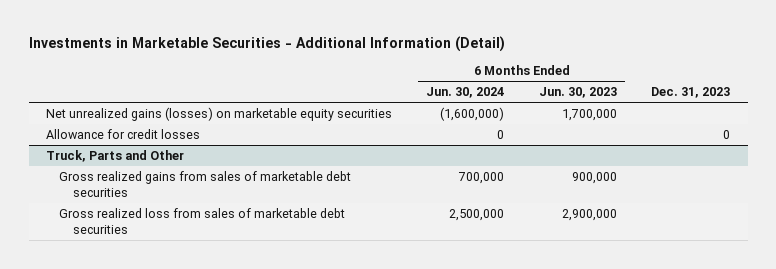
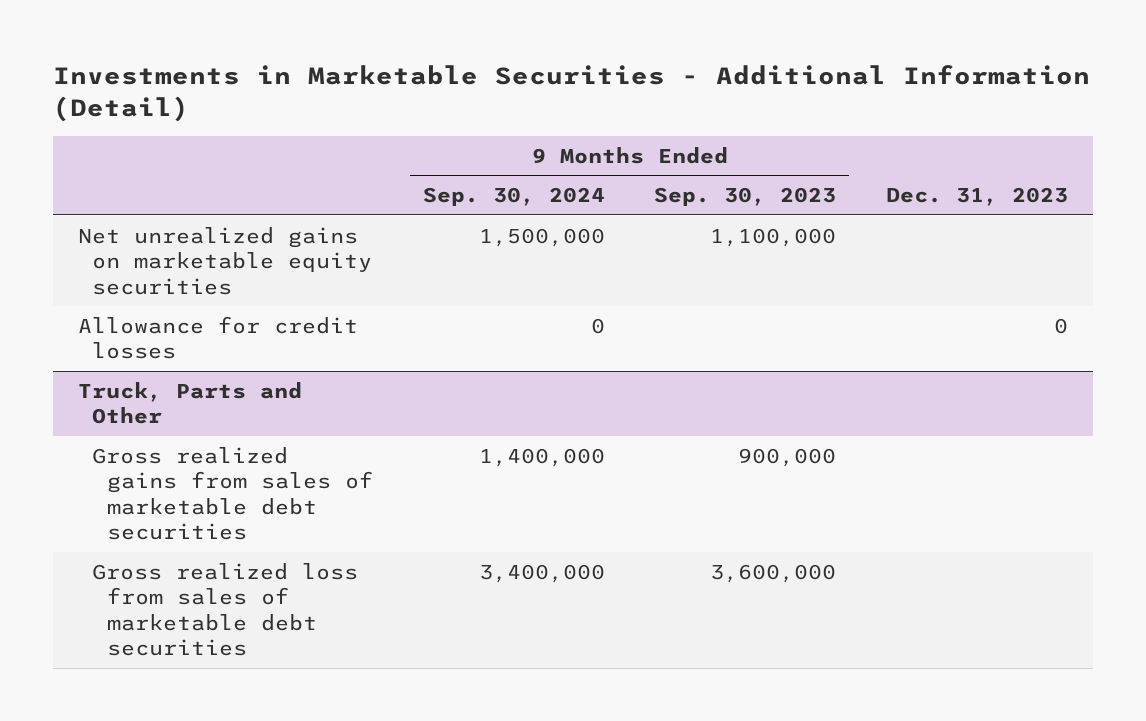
- | 6 Months Ended Jun. 30, 2024 | 6 Months Ended Jun. 30, 2023 | Dec. 31, 2023
+ | 9 Months Ended Sep. 30, 2024 | 9 Months Ended Sep. 30, 2023 | Dec. 31, 2023
- Net unrealized gains (losses) on marketable equity securities | (1,600,000) | 1,700,000 |
+ Net unrealized gains on marketable equity securities | 1,500,000 | 1,100,000 |

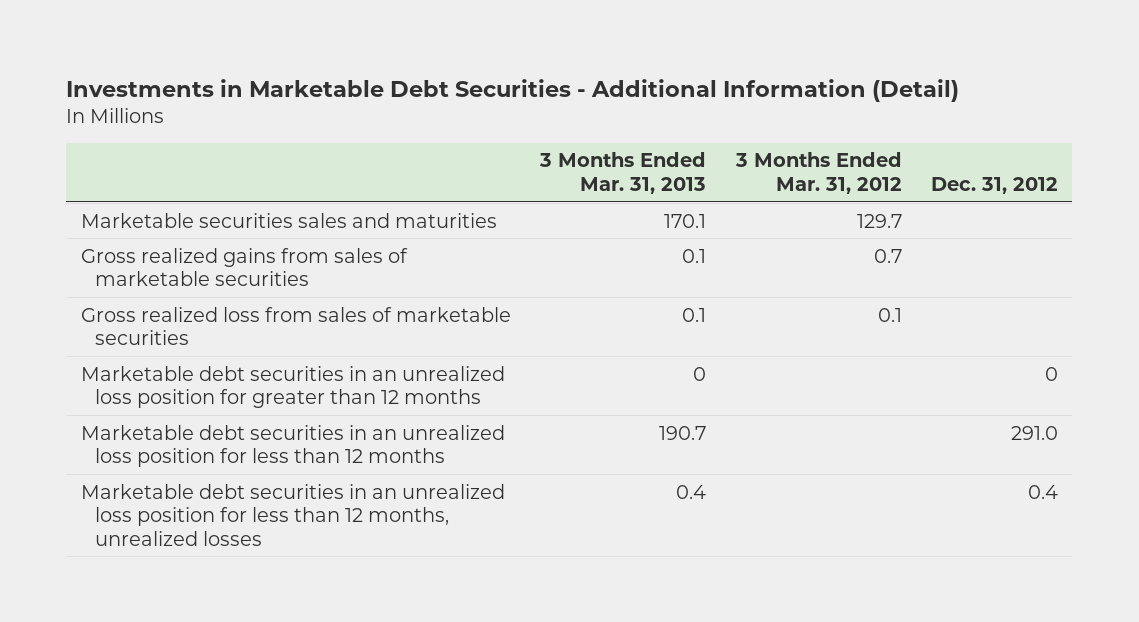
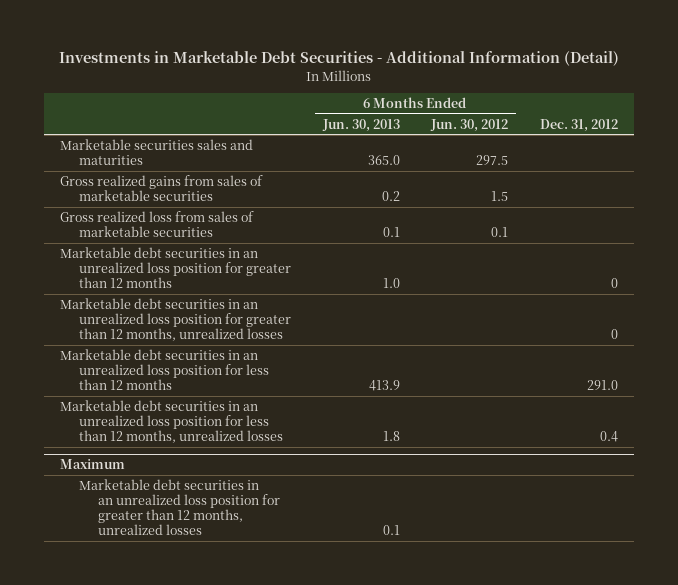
- | 3 Months Ended Mar. 31, 2013 | 3 Months Ended Mar. 31, 2012 | Dec. 31, 2012
+ | 6 Months Ended Jun. 30, 2013 | 6 Months Ended Jun. 30, 2012 | Dec. 31, 2012
+ Marketable debt securities in an unrealized loss position for greater than 12 months, unrealized losses | | | 0
+ Maximum
+ Marketable debt securities in an unrealized loss position for greater than 12 months, unrealized losses | 0.1 | |

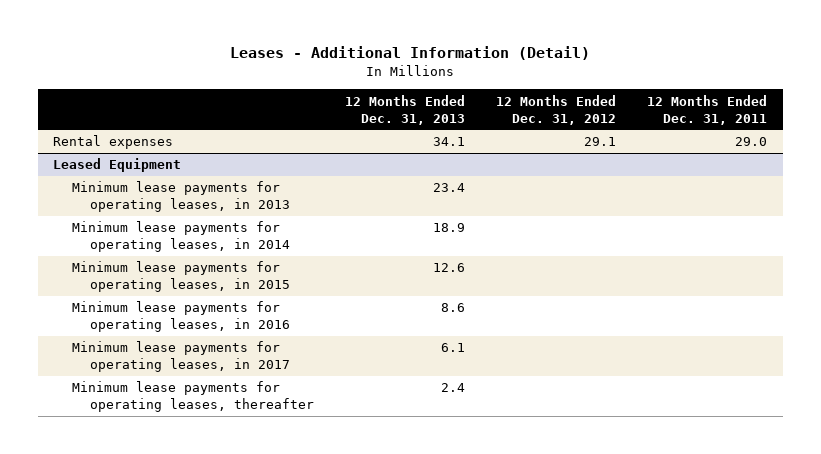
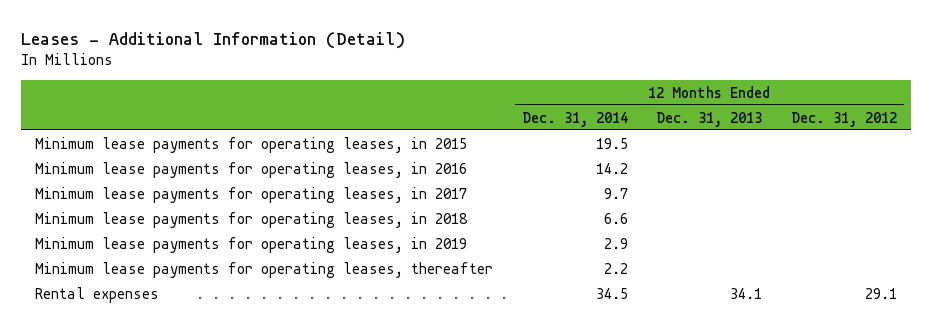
- | 12 Months Ended Dec. 31, 2013 | 12 Months Ended Dec. 31, 2012 | 12 Months Ended Dec. 31, 2011
+ | 12 Months Ended Dec. 31, 2014 | 12 Months Ended Dec. 31, 2013 | 12 Months Ended Dec. 31, 2012
+ Minimum lease payments for operating leases, in 2015 | 19.5 | |
+ Minimum lease payments for operating leases, in 2016 | 14.2 | |
+ Minimum lease payments for operating leases, in 2017 | 9.7 | |
+ Minimum lease payments for operating leases, in 2018 | 6.6 | |
+ Minimum lease payments for operating leases, in 2019 | 2.9 | |
+ Minimum lease payments for operating leases, thereafter | 2.2 | |
- Leased Equipment
- Minimum lease payments for operating leases, in 2013 | 23.4 | |
- Minimum lease payments for operating leases, in 2014 | 18.9 | |
- Minimum lease payments for operating leases, in 2015 | 12.6 | |
- Minimum lease payments for operating leases, in 2016 | 8.6 | |
- Minimum lease payments for operating leases, in 2017 | 6.1 | |
- Minimum lease payments for operating leases, thereafter | 2.4 | |

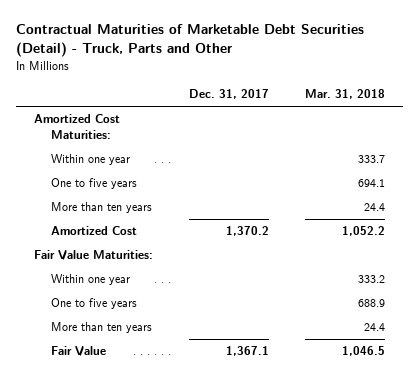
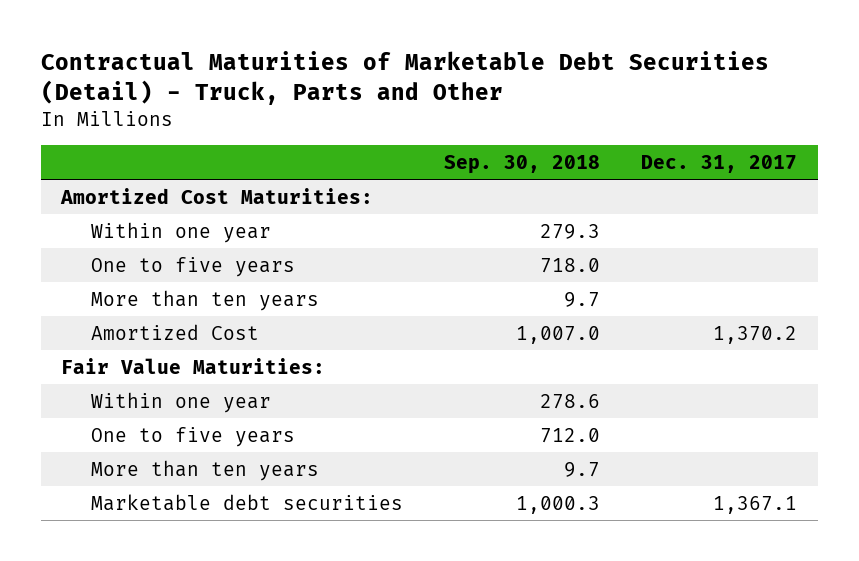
- | Dec. 31, 2017 | Mar. 31, 2018
+ | Sep. 30, 2018 | Dec. 31, 2017
- Fair Value | 1,367.1 | 1,046.5
+ Marketable debt securities | 1,000.3 | 1,367.1

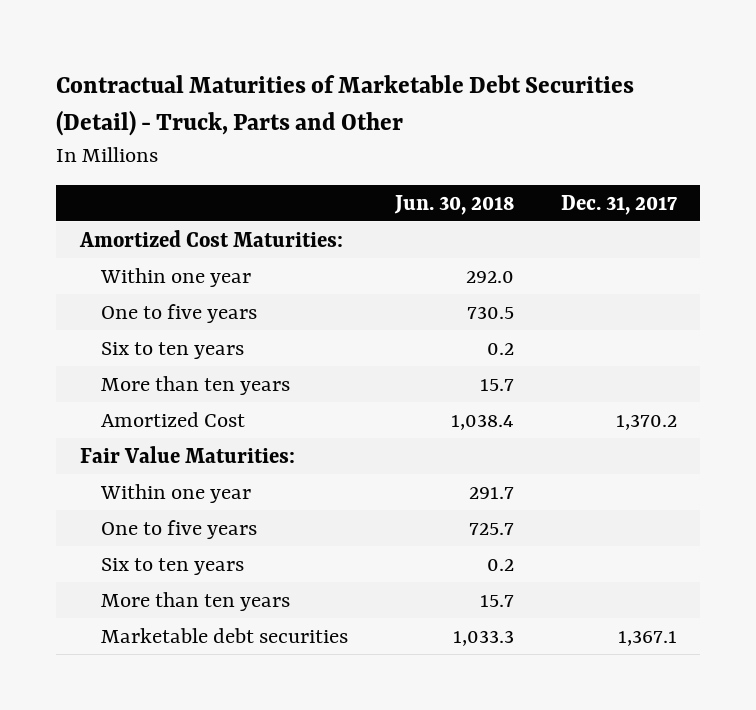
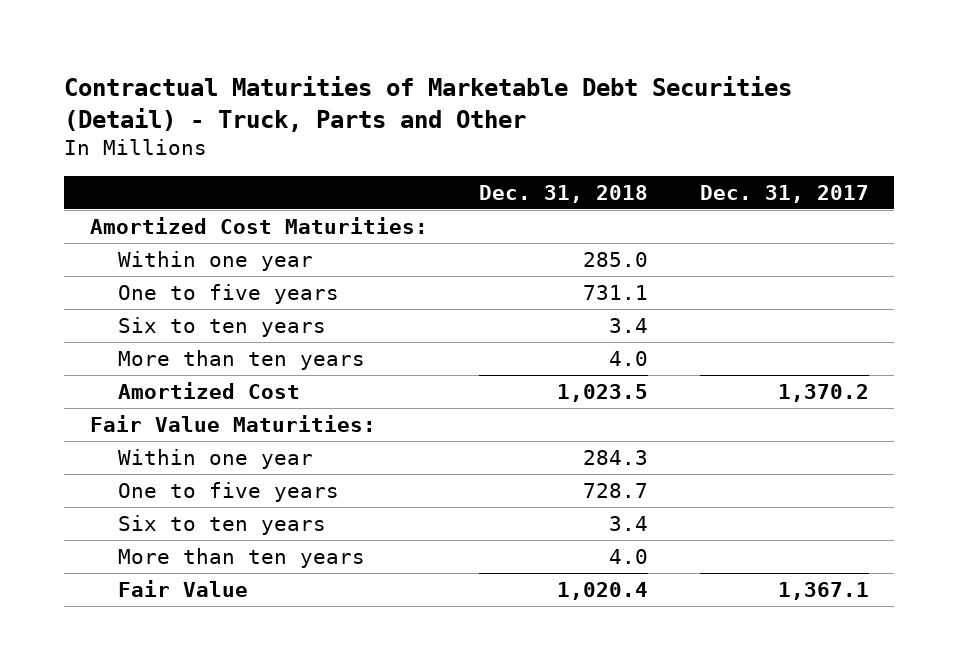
- | Jun. 30, 2018 | Dec. 31, 2017
+ | Dec. 31, 2018 | Dec. 31, 2017
- Marketable debt securities | 1,033.3 | 1,367.1
+ Fair Value | 1,020.4 | 1,367.1

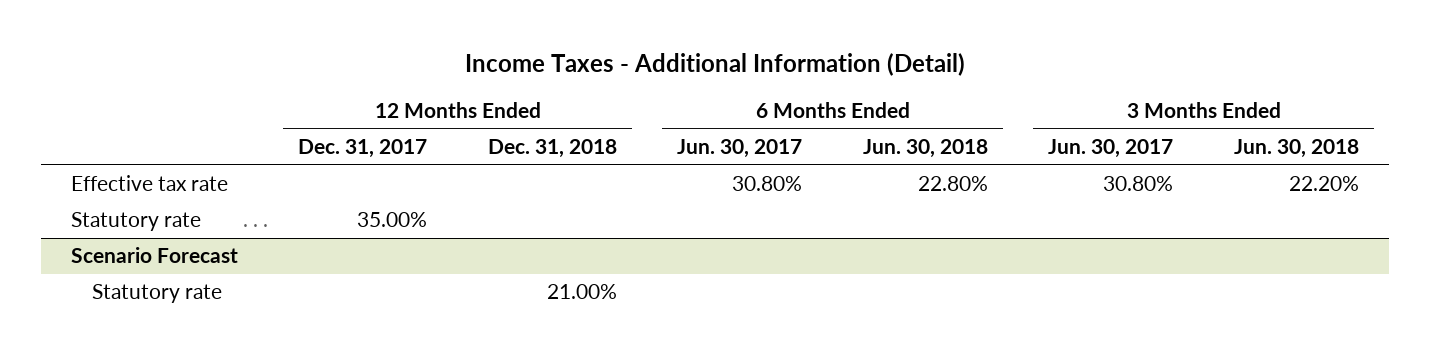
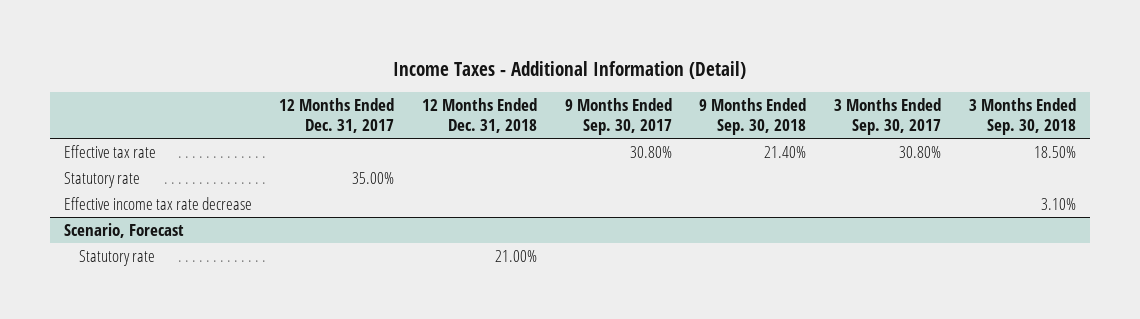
- | 12 Months Ended Dec. 31, 2017 | 12 Months Ended Dec. 31, 2018 | 6 Months Ended Jun. 30, 2017 | 6 Months Ended Jun. 30, 2018 | 3 Months Ended Jun. 30, 2017 | 3 Months Ended Jun. 30, 2018
+ | 12 Months Ended Dec. 31, 2017 | 12 Months Ended Dec. 31, 2018 | 9 Months Ended Sep. 30, 2017 | 9 Months Ended Sep. 30, 2018 | 3 Months Ended Sep. 30, 2017 | 3 Months Ended Sep. 30, 2018
- Scenario Forecast
+ Effective income tax rate decrease | | | | | | 3.10%
+ Scenario, Forecast

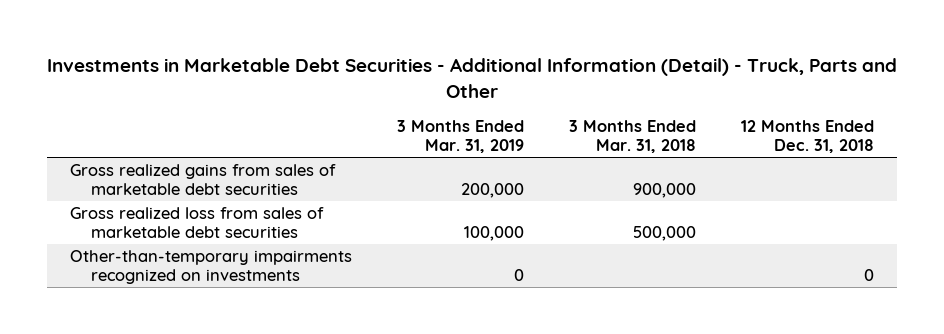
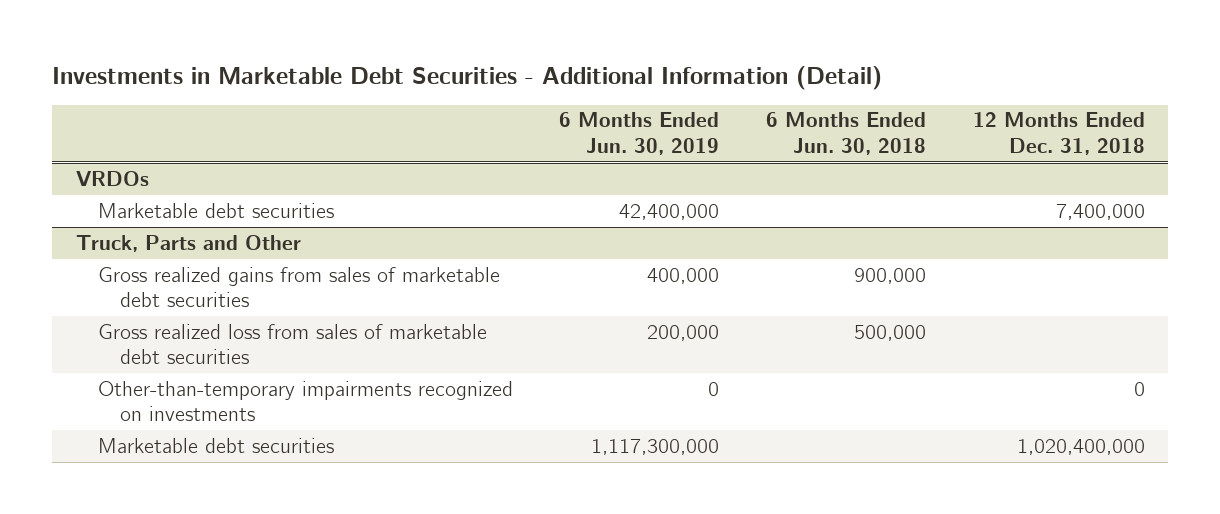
- Investments in Marketable Debt Securities - Additional Information (Detail) - Truck, Parts and Other
+ Investments in Marketable Debt Securities - Additional Information (Detail)
- | 3 Months Ended Mar. 31, 2019 | 3 Months Ended Mar. 31, 2018 | 12 Months Ended Dec. 31, 2018
+ | 6 Months Ended Jun. 30, 2019 | 6 Months Ended Jun. 30, 2018 | 12 Months Ended Dec. 31, 2018
- Gross realized gains from sales of marketable debt securities | 200,000 | 900,000 |
- Gross realized loss from sales of marketable debt securities | 100,000 | 500,000 |
- Other-than-temporary impairments recognized on investments | 0 | | 0
+ VRDOs
+ Marketable debt securities | 42,400,000 | | 7,400,000
+ Truck, Parts and Other
+ Gross realized gains from sales of marketable debt securities | 400,000 | 900,000 |
+ Gross realized loss from sales of marketable debt securities | 200,000 | 500,000 |
+ Other-than-temporary impairments recognized on investments | 0 | | 0
+ Marketable debt securities | 1,117,300,000 | | 1,020,400,000

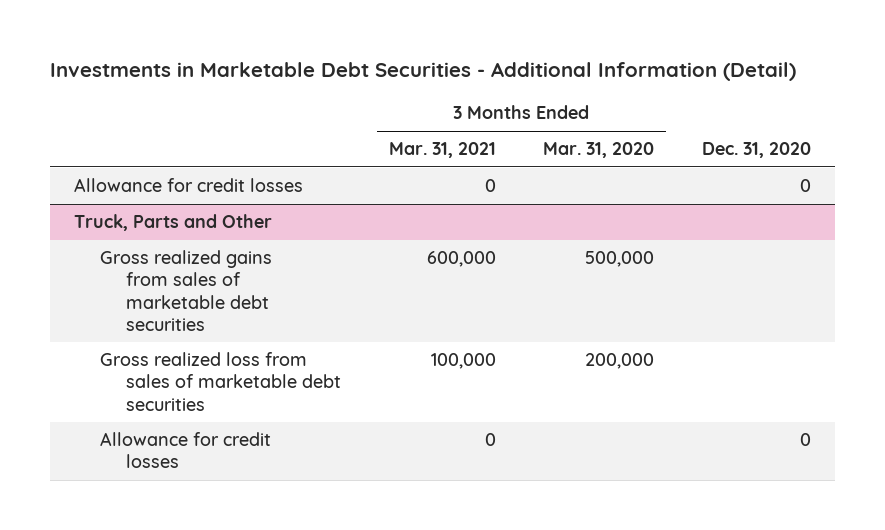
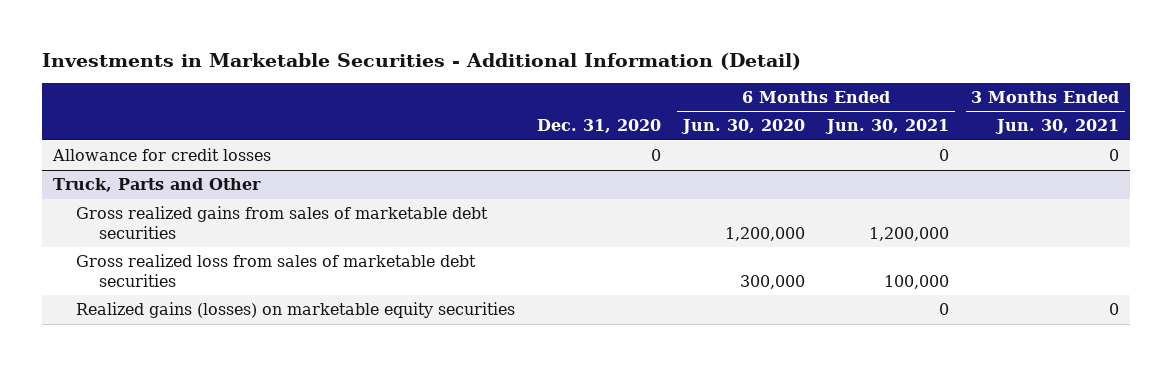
- Investments in Marketable Debt Securities - Additional Information (Detail)
+ Investments in Marketable Securities - Additional Information (Detail)
- | 3 Months Ended Mar. 31, 2021 | 3 Months Ended Mar. 31, 2020 | Dec. 31, 2020
+ | Dec. 31, 2020 | 6 Months Ended Jun. 30, 2020 | 6 Months Ended Jun. 30, 2021 | 3 Months Ended Jun. 30, 2021
@ Truck, Parts and Other
- Allowance for credit losses | 0 | | 0
+ Realized gains (losses) on marketable equity securities | | | 0 | 0

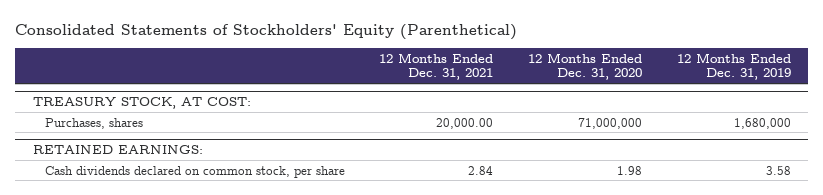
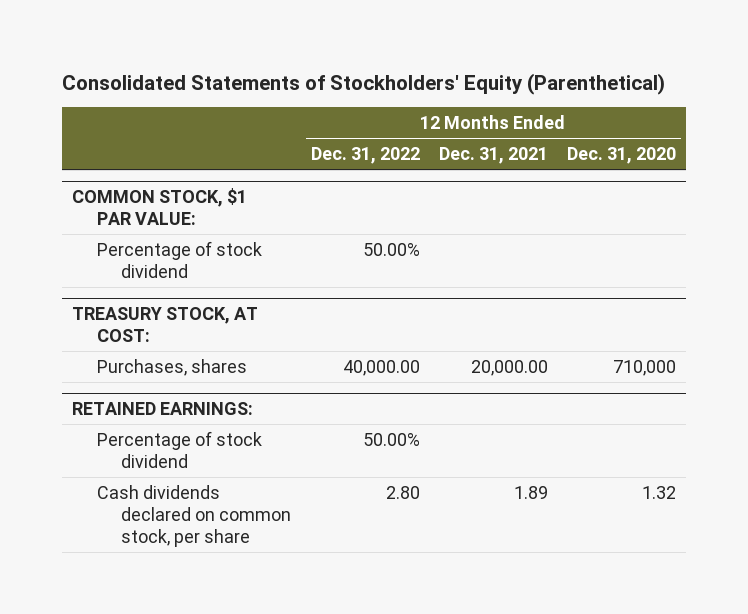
- | 12 Months Ended Dec. 31, 2021 | 12 Months Ended Dec. 31, 2020 | 12 Months Ended Dec. 31, 2019
+ | 12 Months Ended Dec. 31, 2022 | 12 Months Ended Dec. 31, 2021 | 12 Months Ended Dec. 31, 2020
+ COMMON STOCK, $1 PAR VALUE:
+ Percentage of stock dividend | 50.00% | |
@ TREASURY STOCK, AT COST:
- Purchases, shares | 20,000.00 | 71,000,000 | 1,680,000
+ Purchases, shares | 40,000.00 | 20,000.00 | 710,000
@ RETAINED EARNINGS:
- Cash dividends declared on common stock, per share | 2.84 | 1.98 | 3.58
+ Percentage of stock dividend | 50.00% | |
+ Cash dividends declared on common stock, per share | 2.80 | 1.89 | 1.32

